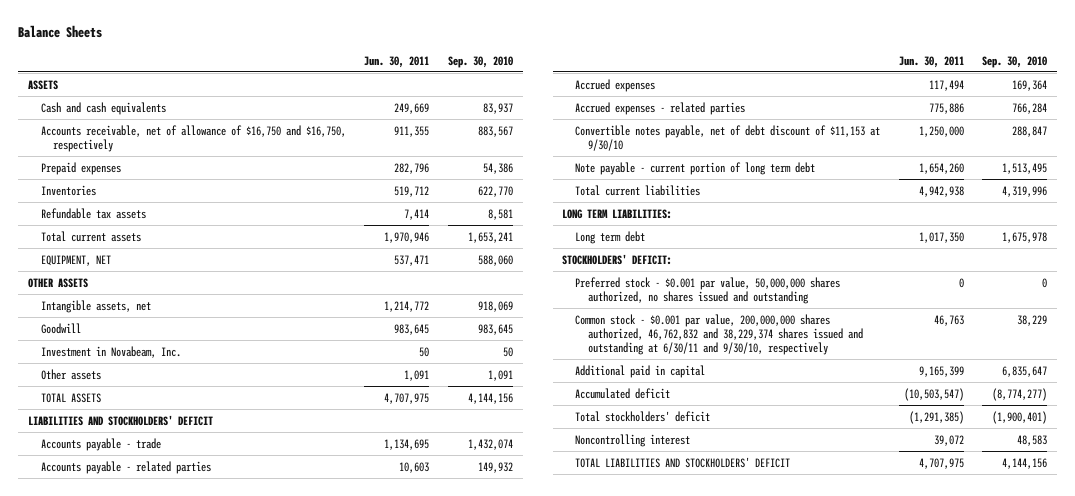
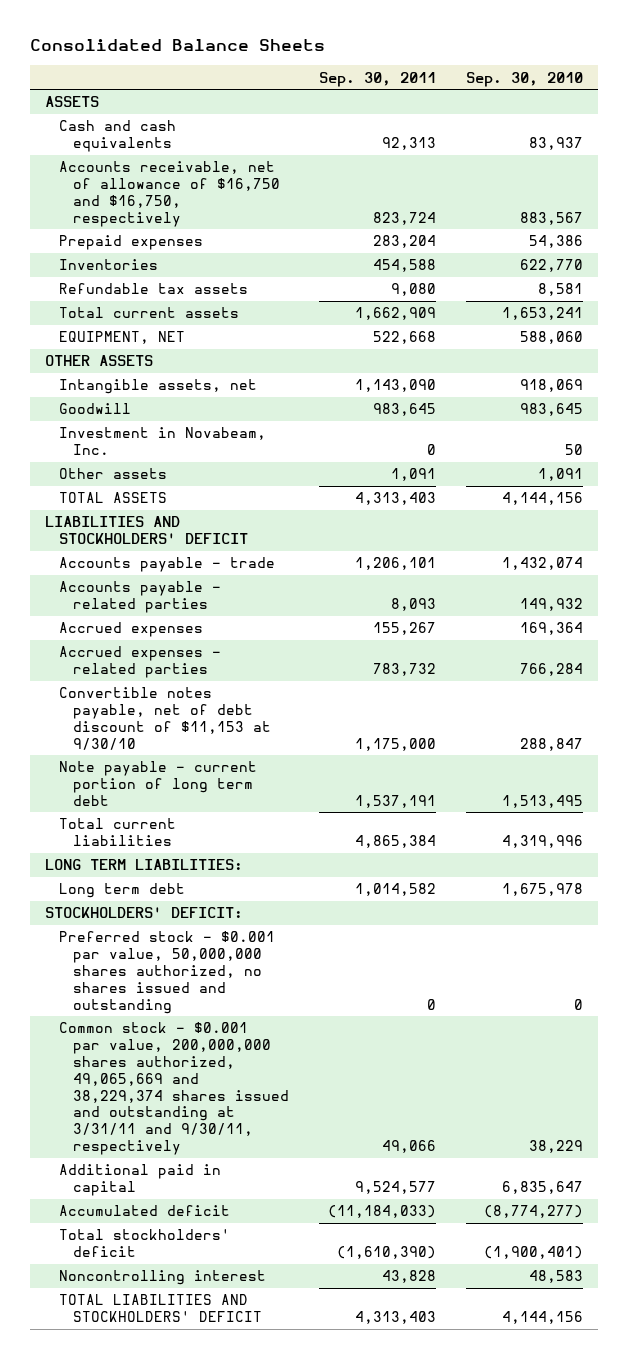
- Balance Sheets
+ Consolidated Balance Sheets
- | Jun. 30, 2011 | Sep. 30, 2010
+ | Sep. 30, 2011 | Sep. 30, 2010
- Common stock - $0.001 par value, 200,000,000 shares authorized, 46,762,832 and 38,229,374 shares issued and outstanding at 6/30/11 and 9/30/10, respectively | 46,763 | 38,229
+ Common stock - $0.001 par value, 200,000,000 shares authorized, 49,065,669 and 38,229,374 shares issued and outstanding at 3/31/11 and 9/30/11, respectively | 49,066 | 38,229

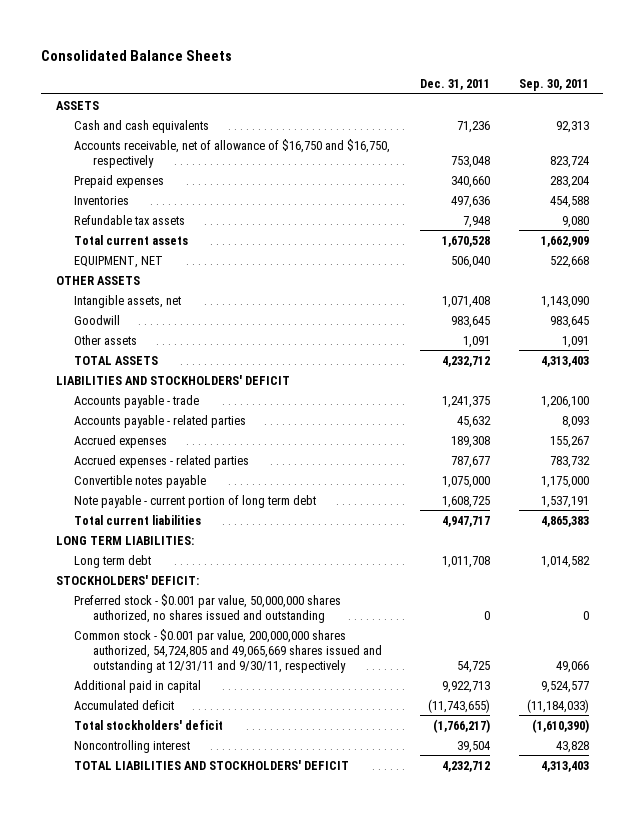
- | Sep. 30, 2011 | Sep. 30, 2010
+ | Dec. 31, 2011 | Sep. 30, 2011
- Investment in Novabeam, Inc. | 0 | 50
- Accounts payable - trade | 1,206,101 | 1,432,074
+ Accounts payable - trade | 1,241,375 | 1,206,100
- Convertible notes payable, net of debt discount of $11,153 at 9/30/10 | 1,175,000 | 288,847
+ Convertible notes payable | 1,075,000 | 1,175,000
- Total current liabilities | 4,865,384 | 4,319,996
+ Total current liabilities | 4,947,717 | 4,865,383
- Common stock - $0.001 par value, 200,000,000 shares authorized, 49,065,669 and 38,229,374 shares issued and outstanding at 3/31/11 and 9/30/11, respectively | 49,066 | 38,229
+ Common stock - $0.001 par value, 200,000,000 shares authorized, 54,724,805 and 49,065,669 shares issued and outstanding at 12/31/11 and 9/30/11, respectively | 54,725 | 49,066

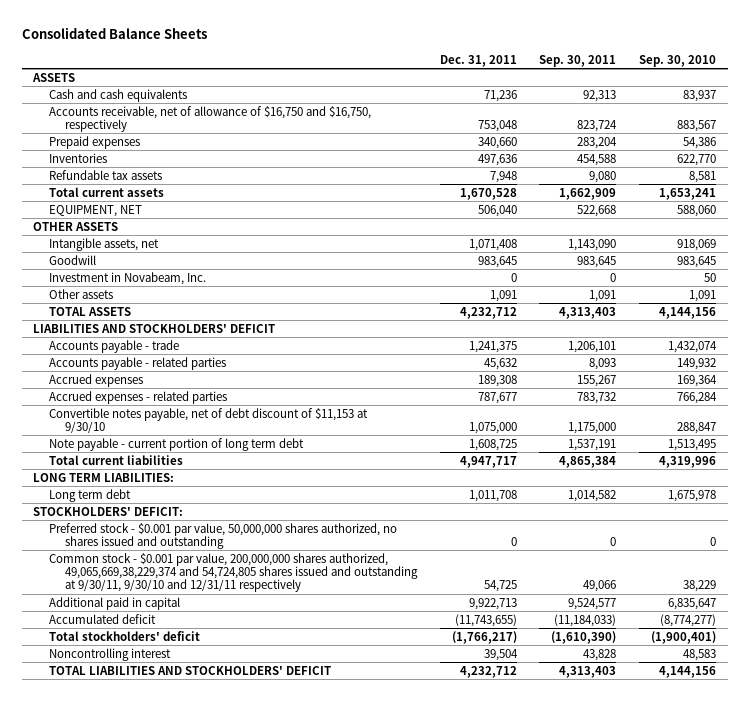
- | Dec. 31, 2011 | Sep. 30, 2011
+ | Dec. 31, 2011 | Sep. 30, 2011 | Sep. 30, 2010
+ Investment in Novabeam, Inc. | 0 | 0 | 50
- Accounts payable - trade | 1,241,375 | 1,206,100
+ Accounts payable - trade | 1,241,375 | 1,206,101 | 1,432,074
- Convertible notes payable | 1,075,000 | 1,175,000
+ Convertible notes payable, net of debt discount of $11,153 at 9/30/10 | 1,075,000 | 1,175,000 | 288,847
- Total current liabilities | 4,947,717 | 4,865,383
+ Total current liabilities | 4,947,717 | 4,865,384 | 4,319,996
- Common stock - $0.001 par value, 200,000,000 shares authorized, 54,724,805 and 49,065,669 shares issued and outstanding at 12/31/11 and 9/30/11, respectively | 54,725 | 49,066
+ Common stock - $0.001 par value, 200,000,000 shares authorized, 49,065,669,38,229,374 and 54,724,805 shares issued and outstanding at 9/30/11, 9/30/10 and 12/31/11 respectively | 54,725 | 49,066 | 38,229

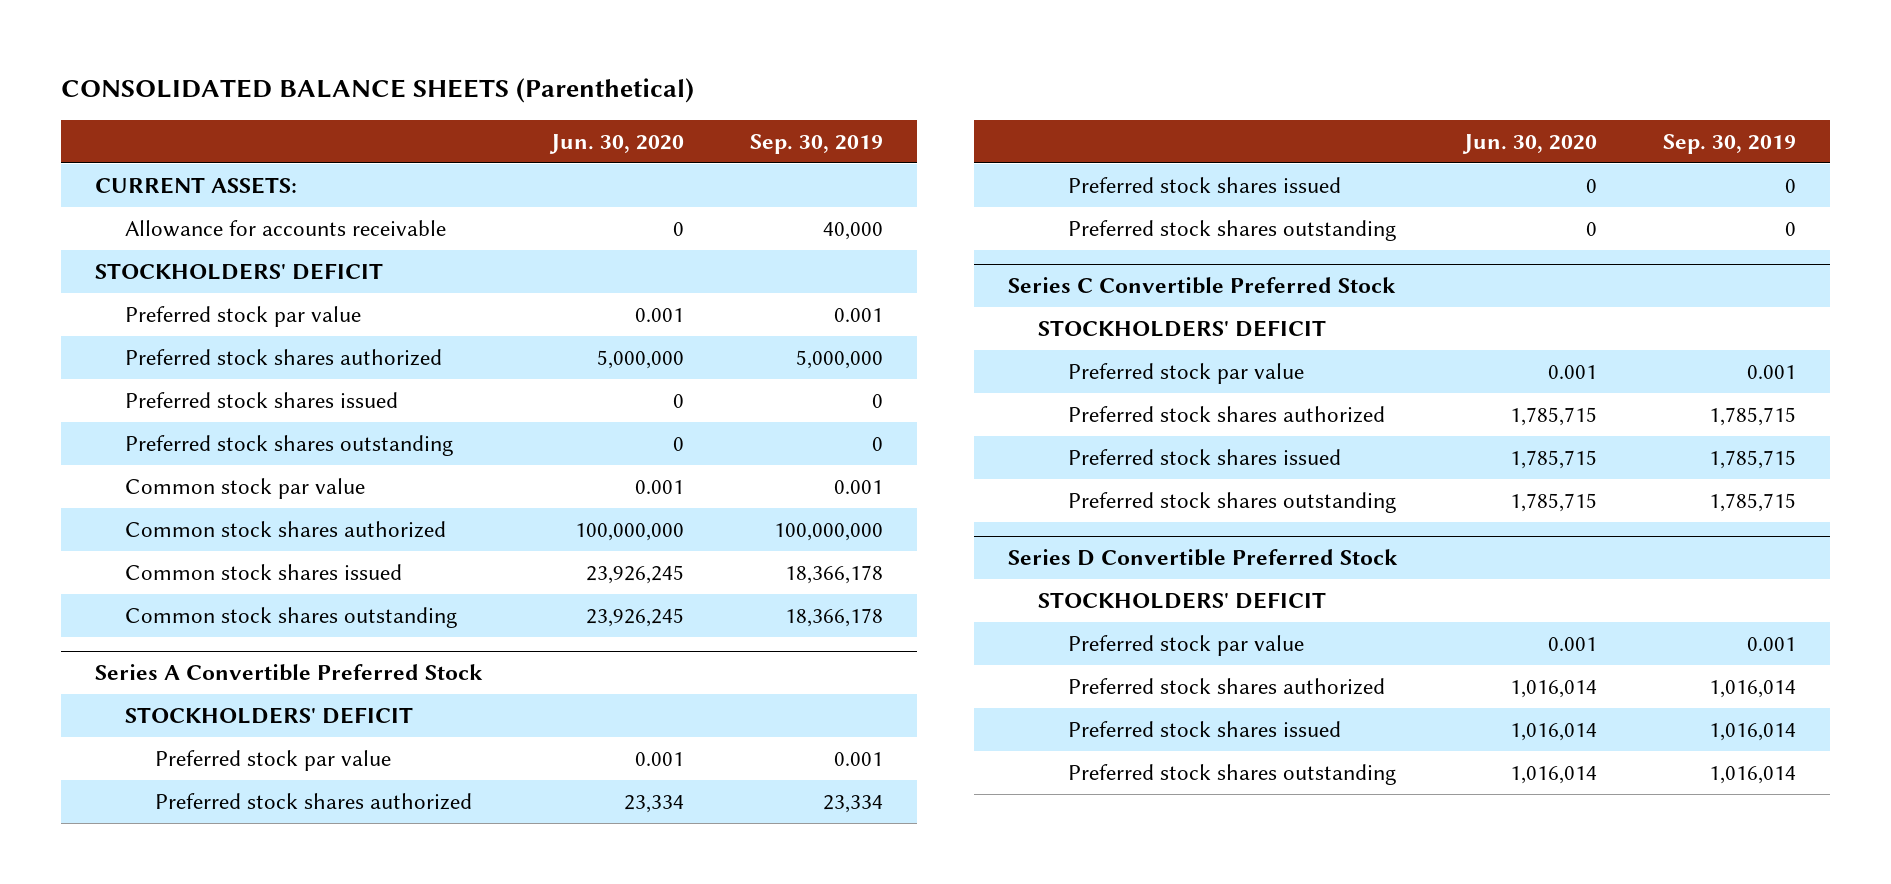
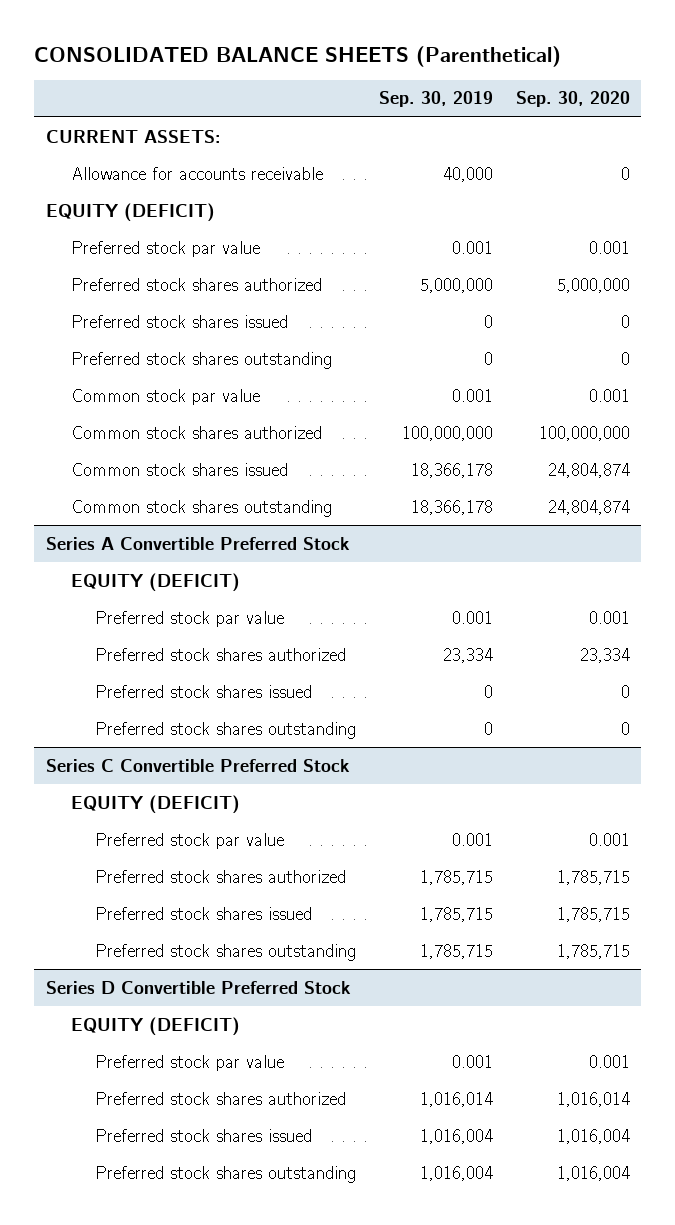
- | Jun. 30, 2020 | Sep. 30, 2019
+ | Sep. 30, 2019 | Sep. 30, 2020
- STOCKHOLDERS' DEFICIT
+ EQUITY (DEFICIT)
@ Series A Convertible Preferred Stock
- STOCKHOLDERS' DEFICIT
+ EQUITY (DEFICIT)
@ Series C Convertible Preferred Stock
- STOCKHOLDERS' DEFICIT
+ EQUITY (DEFICIT)
@ Series D Convertible Preferred Stock
- STOCKHOLDERS' DEFICIT
+ EQUITY (DEFICIT)
- Preferred stock shares issued | 1,016,014 | 1,016,014
- Preferred stock shares outstanding | 1,016,014 | 1,016,014
+ Preferred stock shares issued | 1,016,004 | 1,016,004
+ Preferred stock shares outstanding | 1,016,004 | 1,016,004

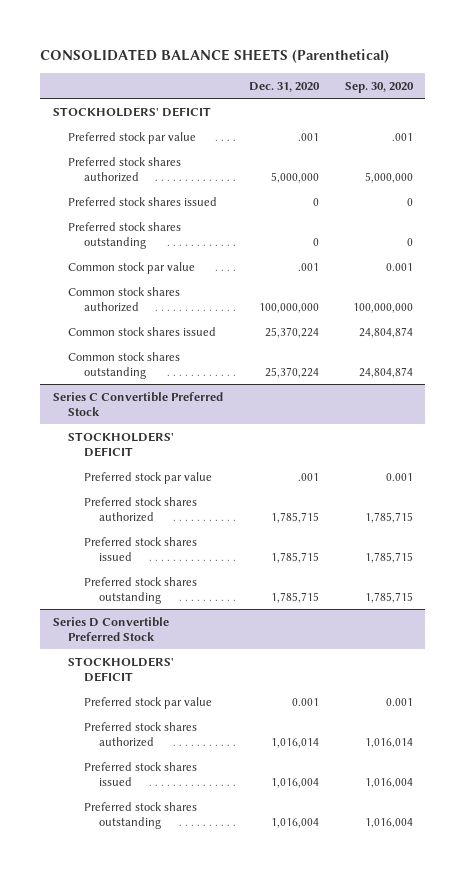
- | Sep. 30, 2019 | Sep. 30, 2020
+ | Dec. 31, 2020 | Sep. 30, 2020
- CURRENT ASSETS:
- Allowance for accounts receivable | 40,000 | 0
- EQUITY (DEFICIT)
- Preferred stock par value | 0.001 | 0.001
+ STOCKHOLDERS' DEFICIT
+ Preferred stock par value | .001 | .001
- Series A Convertible Preferred Stock
- EQUITY (DEFICIT)
- Preferred stock par value | 0.001 | 0.001
- Preferred stock shares authorized | 23,334 | 23,334
- Preferred stock shares issued | 0 | 0
- Preferred stock shares outstanding | 0 | 0
@ Series C Convertible Preferred Stock
- EQUITY (DEFICIT)
+ STOCKHOLDERS' DEFICIT
@ Series D Convertible Preferred Stock
- EQUITY (DEFICIT)
+ STOCKHOLDERS' DEFICIT

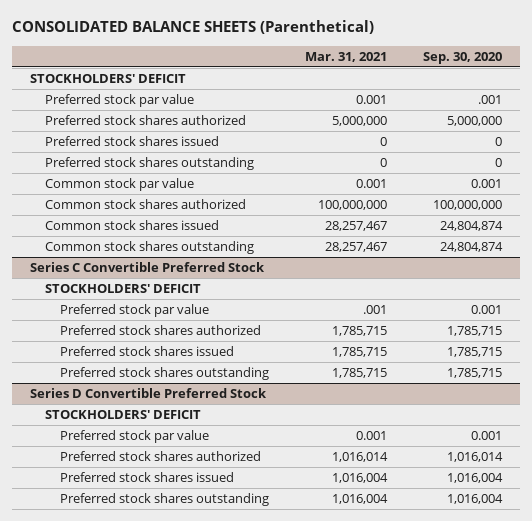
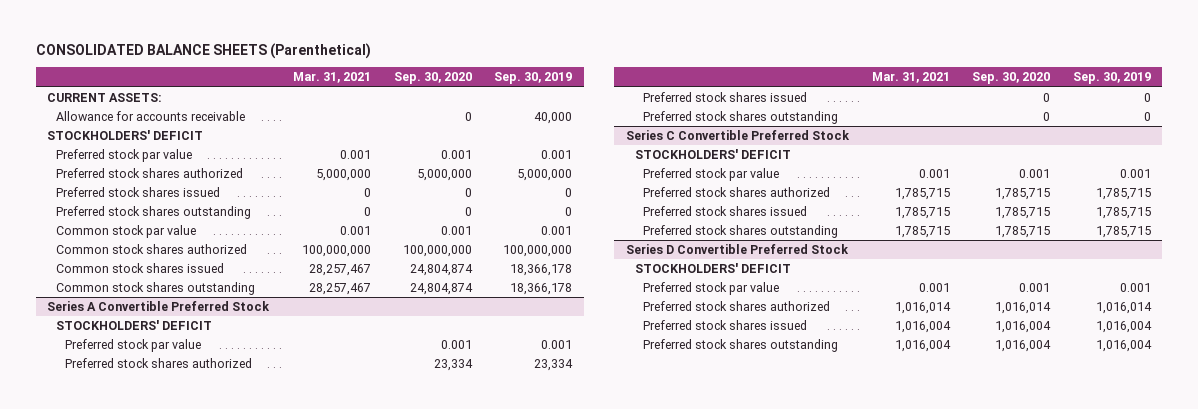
- | Mar. 31, 2021 | Sep. 30, 2020
+ | Mar. 31, 2021 | Sep. 30, 2020 | Sep. 30, 2019
+ CURRENT ASSETS:
+ Allowance for accounts receivable | | 0 | 40,000
- Preferred stock par value | 0.001 | .001
+ Preferred stock par value | 0.001 | 0.001 | 0.001
+ Series A Convertible Preferred Stock
+ STOCKHOLDERS' DEFICIT
+ Preferred stock par value | | 0.001 | 0.001
+ Preferred stock shares authorized | | 23,334 | 23,334
+ Preferred stock shares issued | | 0 | 0
+ Preferred stock shares outstanding | | 0 | 0
@ Series C Convertible Preferred Stock
- Preferred stock par value | .001 | 0.001
+ Preferred stock par value | 0.001 | 0.001 | 0.001

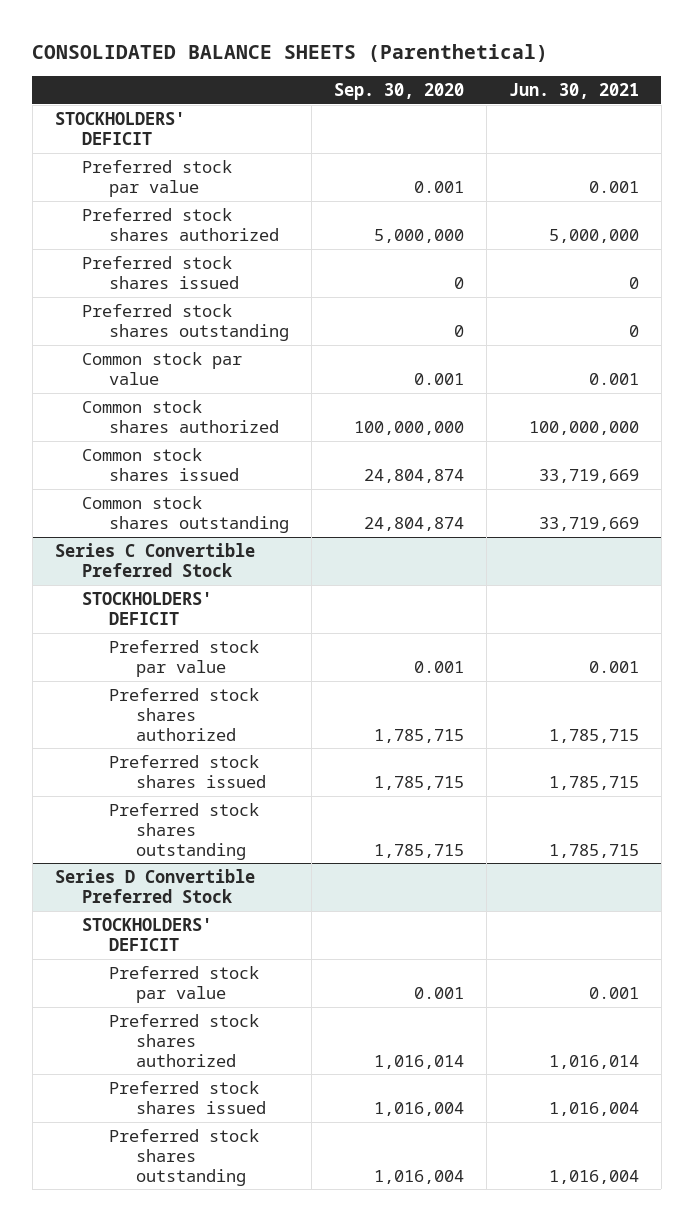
- | Mar. 31, 2021 | Sep. 30, 2020 | Sep. 30, 2019
+ | Sep. 30, 2020 | Jun. 30, 2021
- CURRENT ASSETS:
- Allowance for accounts receivable | | 0 | 40,000
- Series A Convertible Preferred Stock
- STOCKHOLDERS' DEFICIT
- Preferred stock par value | | 0.001 | 0.001
- Preferred stock shares authorized | | 23,334 | 23,334
- Preferred stock shares issued | | 0 | 0
- Preferred stock shares outstanding | | 0 | 0

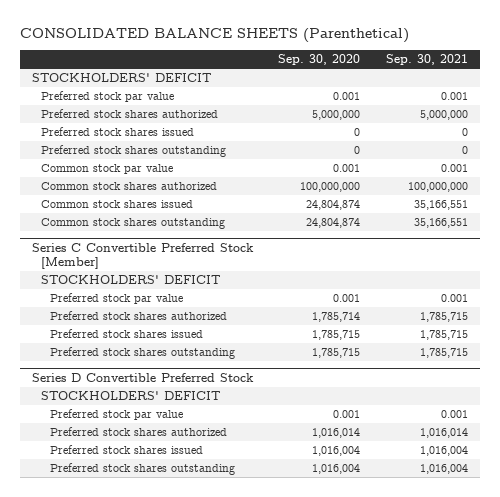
- | Sep. 30, 2020 | Jun. 30, 2021
+ | Sep. 30, 2020 | Sep. 30, 2021
- Series C Convertible Preferred Stock
+ Series C Convertible Preferred Stock [Member]
- Preferred stock shares authorized | 1,785,715 | 1,785,715
+ Preferred stock shares authorized | 1,785,714 | 1,785,715

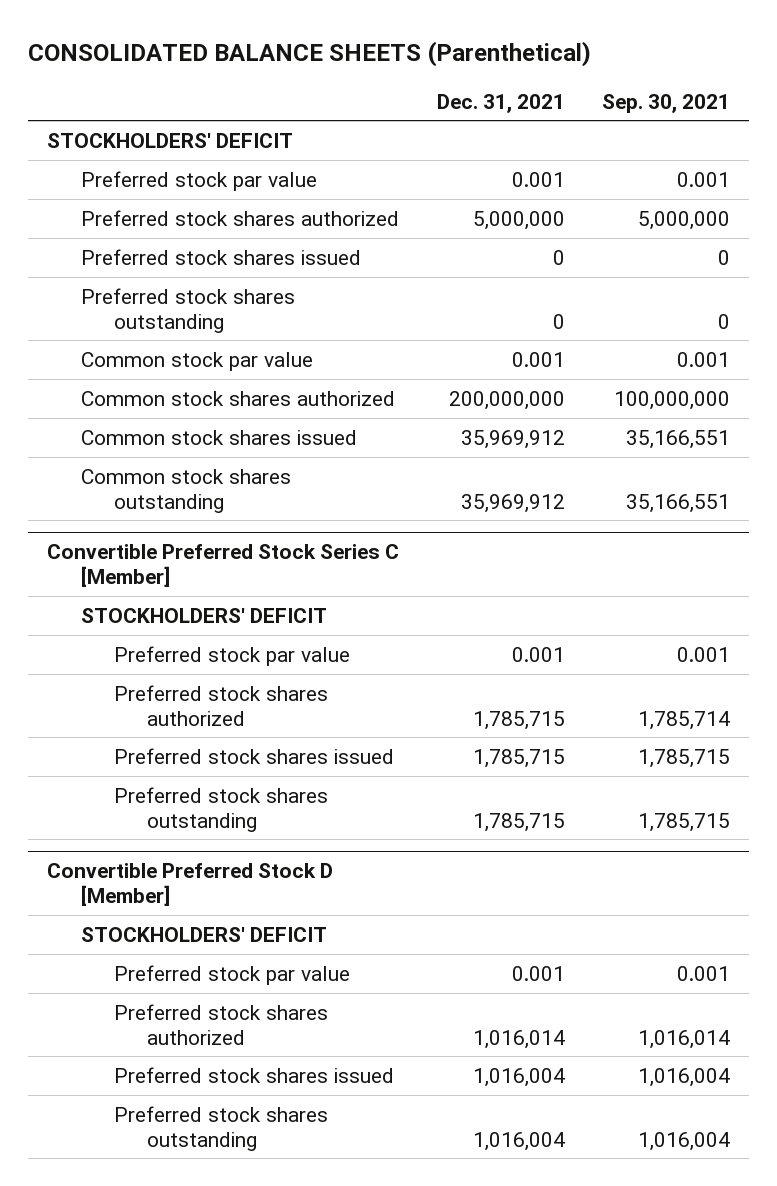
- | Sep. 30, 2020 | Sep. 30, 2021
+ | Dec. 31, 2021 | Sep. 30, 2021
- Series C Convertible Preferred Stock [Member]
+ Convertible Preferred Stock Series C [Member]
- Preferred stock shares authorized | 1,785,714 | 1,785,715
+ Preferred stock shares authorized | 1,785,715 | 1,785,714
- Series D Convertible Preferred Stock
+ Convertible Preferred Stock D [Member]

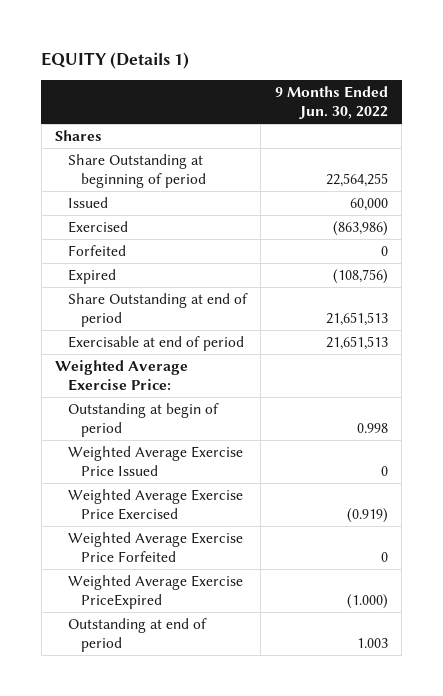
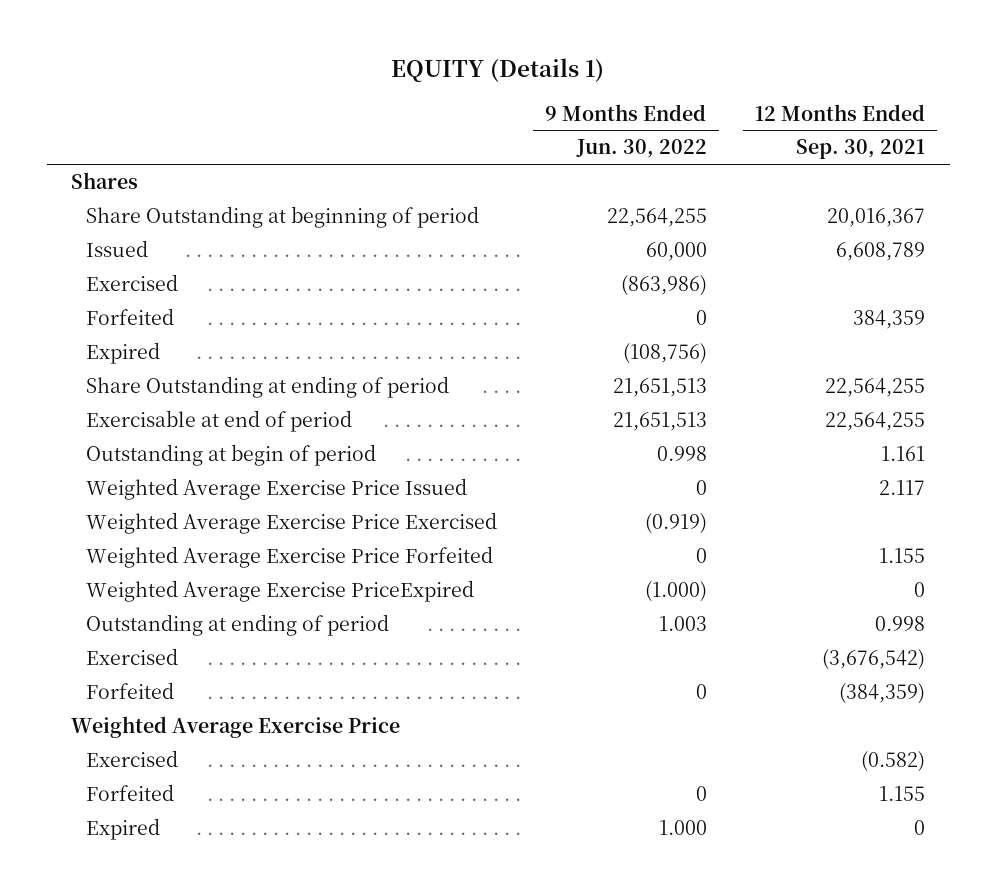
- | 9 Months Ended Jun. 30, 2022
+ | 9 Months Ended Jun. 30, 2022 | 12 Months Ended Sep. 30, 2021
- Share Outstanding at end of period | 21,651,513
+ Share Outstanding at ending of period | 21,651,513 | 22,564,255
- Weighted Average Exercise Price:
- Outstanding at end of period | 1.003
+ Outstanding at ending of period | 1.003 | 0.998
+ Exercised | | (3,676,542)
+ Forfeited | 0 | (384,359)
+ Weighted Average Exercise Price
+ Exercised | | (0.582)
+ Forfeited | 0 | 1.155
+ Expired | 1.000 | 0

